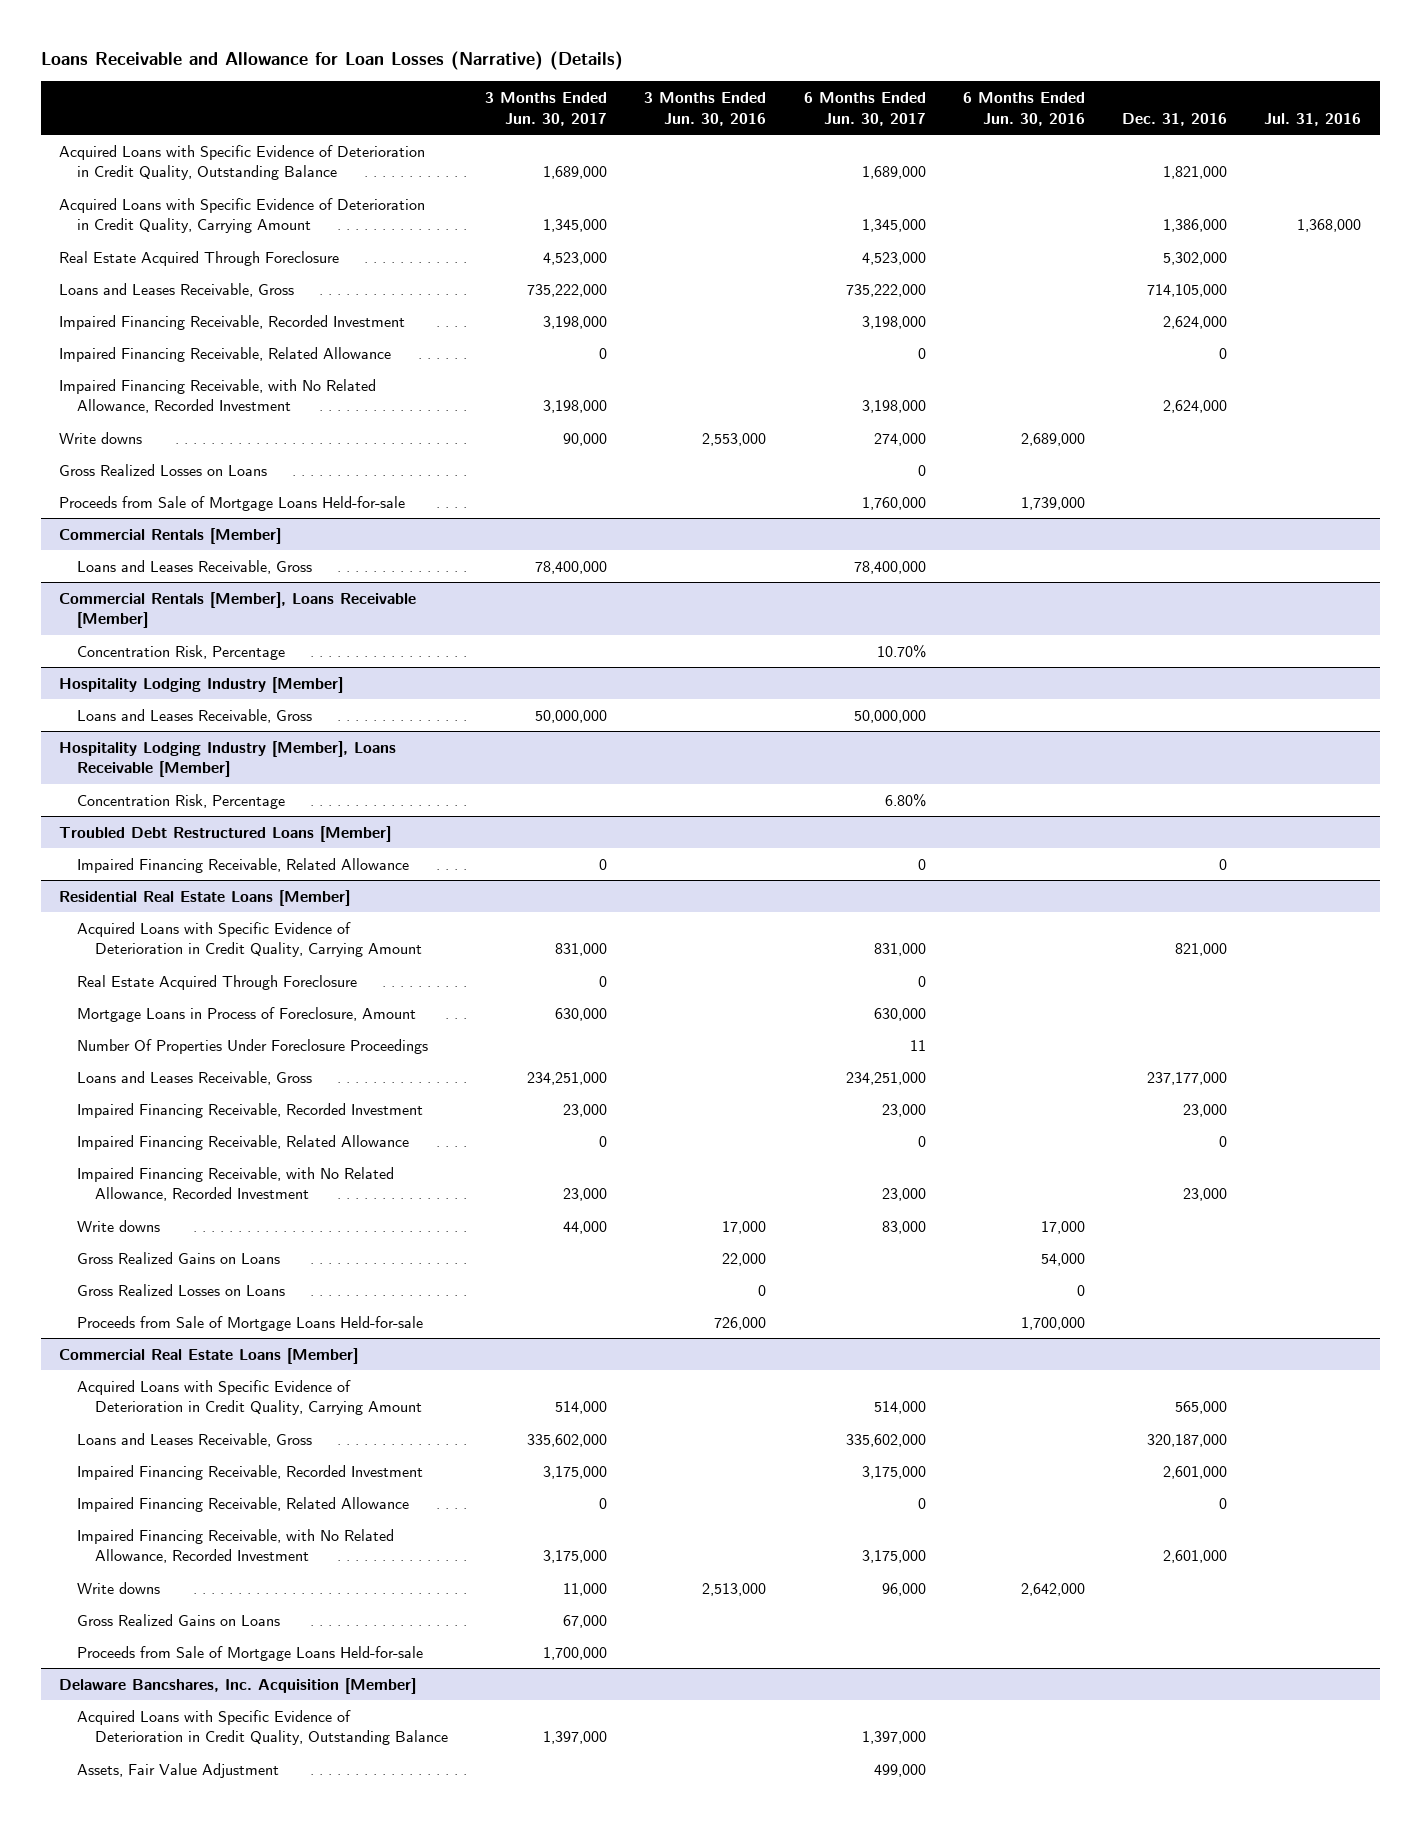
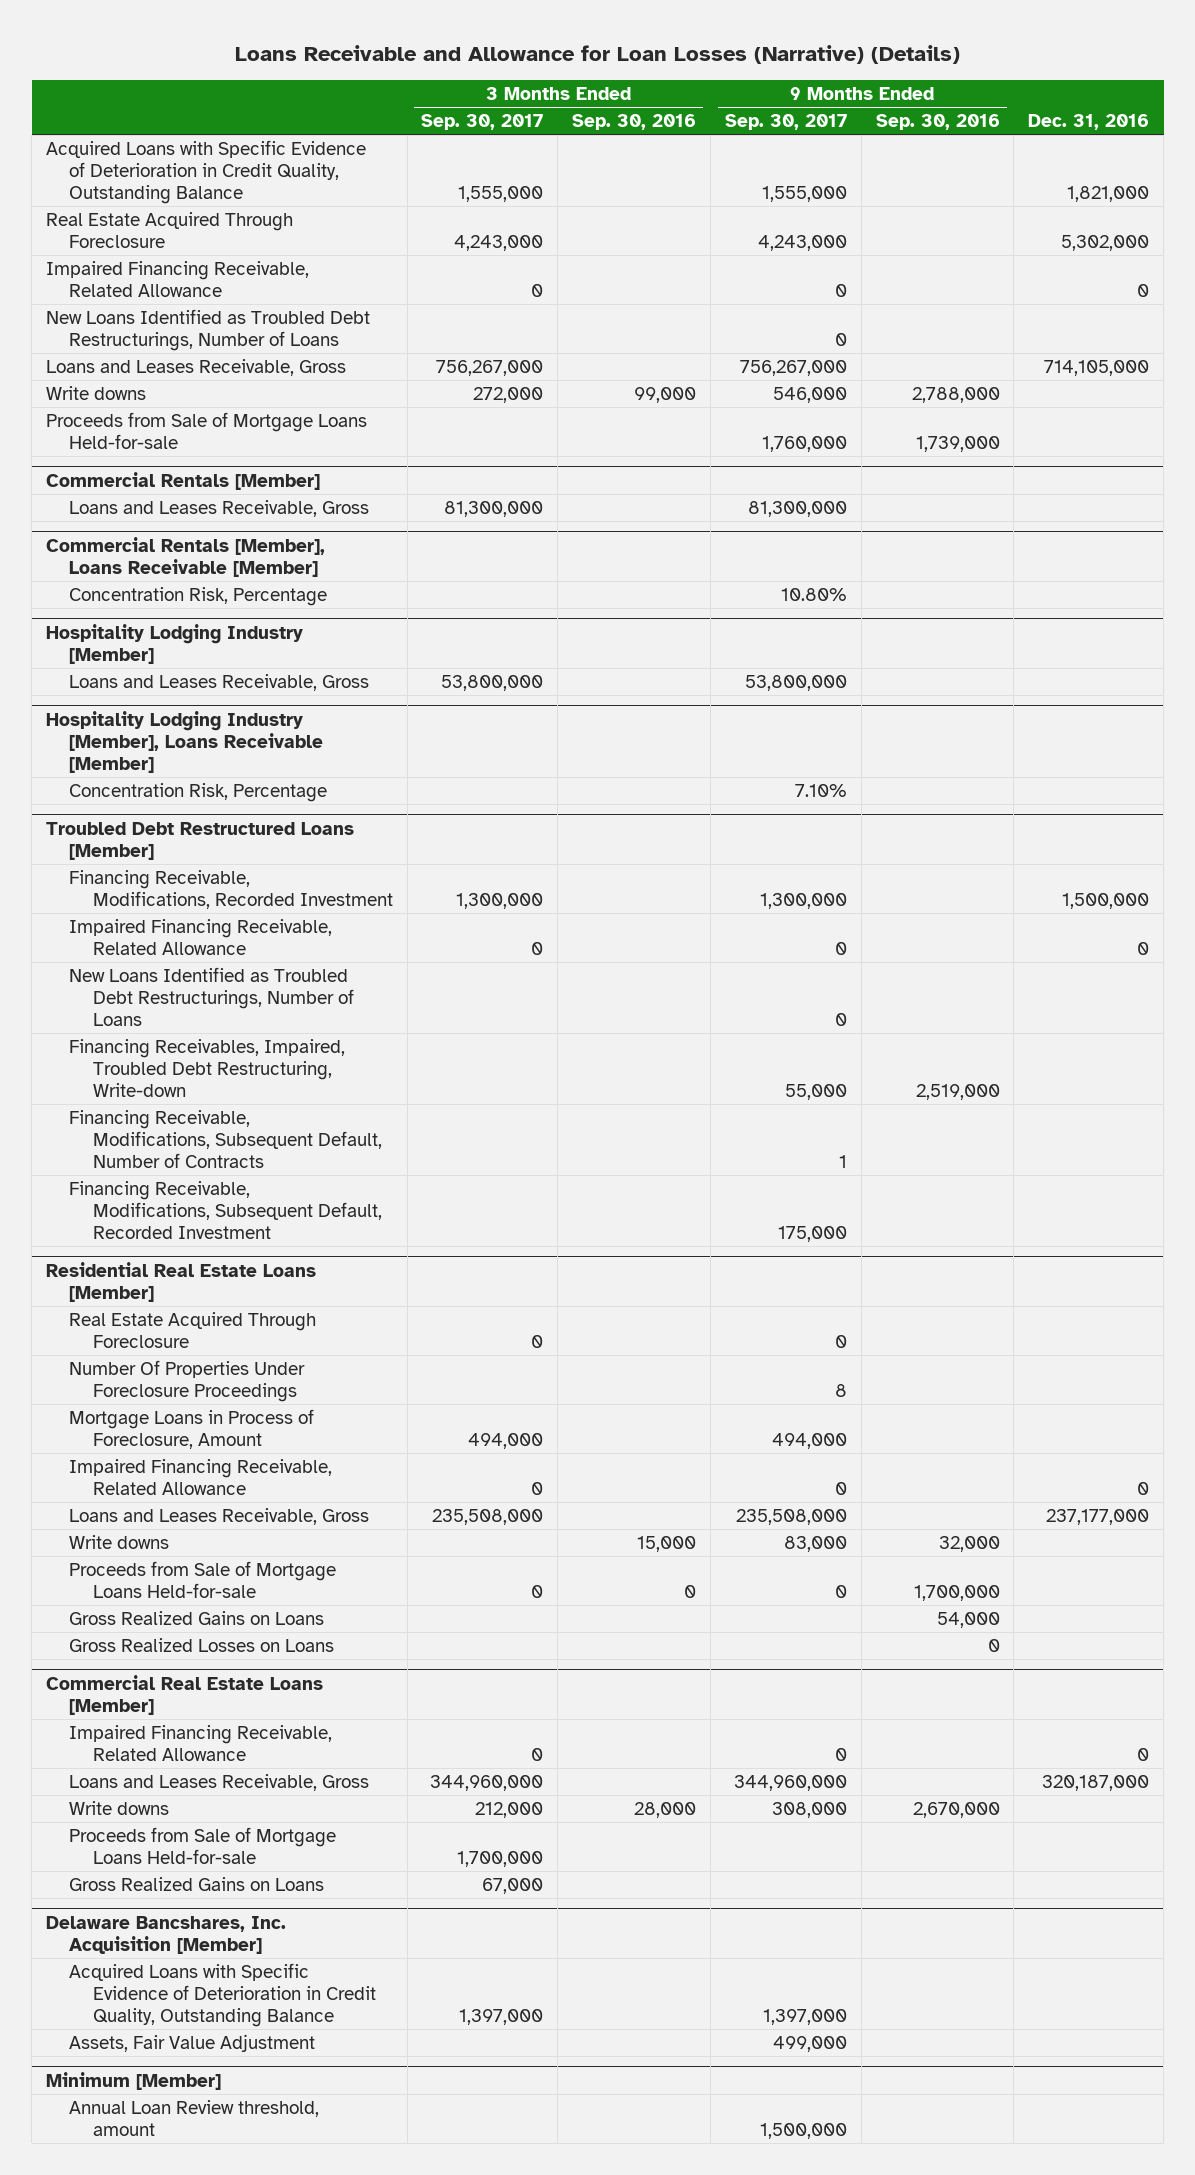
- | 3 Months Ended Jun. 30, 2017 | 3 Months Ended Jun. 30, 2016 | 6 Months Ended Jun. 30, 2017 | 6 Months Ended Jun. 30, 2016 | Dec. 31, 2016 | Jul. 31, 2016
+ | 3 Months Ended Sep. 30, 2017 | 3 Months Ended Sep. 30, 2016 | 9 Months Ended Sep. 30, 2017 | 9 Months Ended Sep. 30, 2016 | Dec. 31, 2016
- Acquired Loans with Specific Evidence of Deterioration in Credit Quality, Carrying Amount | 1,345,000 | | 1,345,000 | | 1,386,000 | 1,368,000
- Impaired Financing Receivable, Recorded Investment | 3,198,000 | | 3,198,000 | | 2,624,000 |
- Impaired Financing Receivable, with No Related Allowance, Recorded Investment | 3,198,000 | | 3,198,000 | | 2,624,000 |
+ New Loans Identified as Troubled Debt Restructurings, Number of Loans | | | 0 | |
moved down: Loans and Leases Receivable, Gross | 756,267,000 | | 756,267,000 | | 714,105,000
- Gross Realized Losses on Loans | | | 0 | | |
@ Troubled Debt Restructured Loans [Member]
+ Financing Receivable, Modifications, Recorded Investment | 1,300,000 | | 1,300,000 | | 1,500,000
+ New Loans Identified as Troubled Debt Restructurings, Number of Loans | | | 0 | |
+ Financing Receivables, Impaired, Troubled Debt Restructuring, Write-down | | | 55,000 | 2,519,000 |
+ Financing Receivable, Modifications, Subsequent Default, Number of Contracts | | | 1 | |
+ Financing Receivable, Modifications, Subsequent Default, Recorded Investment | | | 175,000 | |
@ Residential Real Estate Loans [Member]
- Acquired Loans with Specific Evidence of Deterioration in Credit Quality, Carrying Amount | 831,000 | | 831,000 | | 821,000 |
- Impaired Financing Receivable, Recorded Investment | 23,000 | | 23,000 | | 23,000 |
moved down: Mortgage Loans in Process of Foreclosure, Amount | 494,000 | | 494,000 | |
- Impaired Financing Receivable, with No Related Allowance, Recorded Investment | 23,000 | | 23,000 | | 23,000 |
moved down: Loans and Leases Receivable, Gross | 235,508,000 | | 235,508,000 | | 237,177,000
moved up: Proceeds from Sale of Mortgage Loans Held-for-sale | 0 | 0 | 0 | 1,700,000 |
@ Commercial Real Estate Loans [Member]
- Acquired Loans with Specific Evidence of Deterioration in Credit Quality, Carrying Amount | 514,000 | | 514,000 | | 565,000 |
- Impaired Financing Receivable, Recorded Investment | 3,175,000 | | 3,175,000 | | 2,601,000 |
- Impaired Financing Receivable, with No Related Allowance, Recorded Investment | 3,175,000 | | 3,175,000 | | 2,601,000 |
moved down: Loans and Leases Receivable, Gross | 344,960,000 | | 344,960,000 | | 320,187,000
moved down: Gross Realized Gains on Loans | 67,000 | | | |
+ Minimum [Member]
+ Annual Loan Review threshold, amount | | | 1,500,000 | |

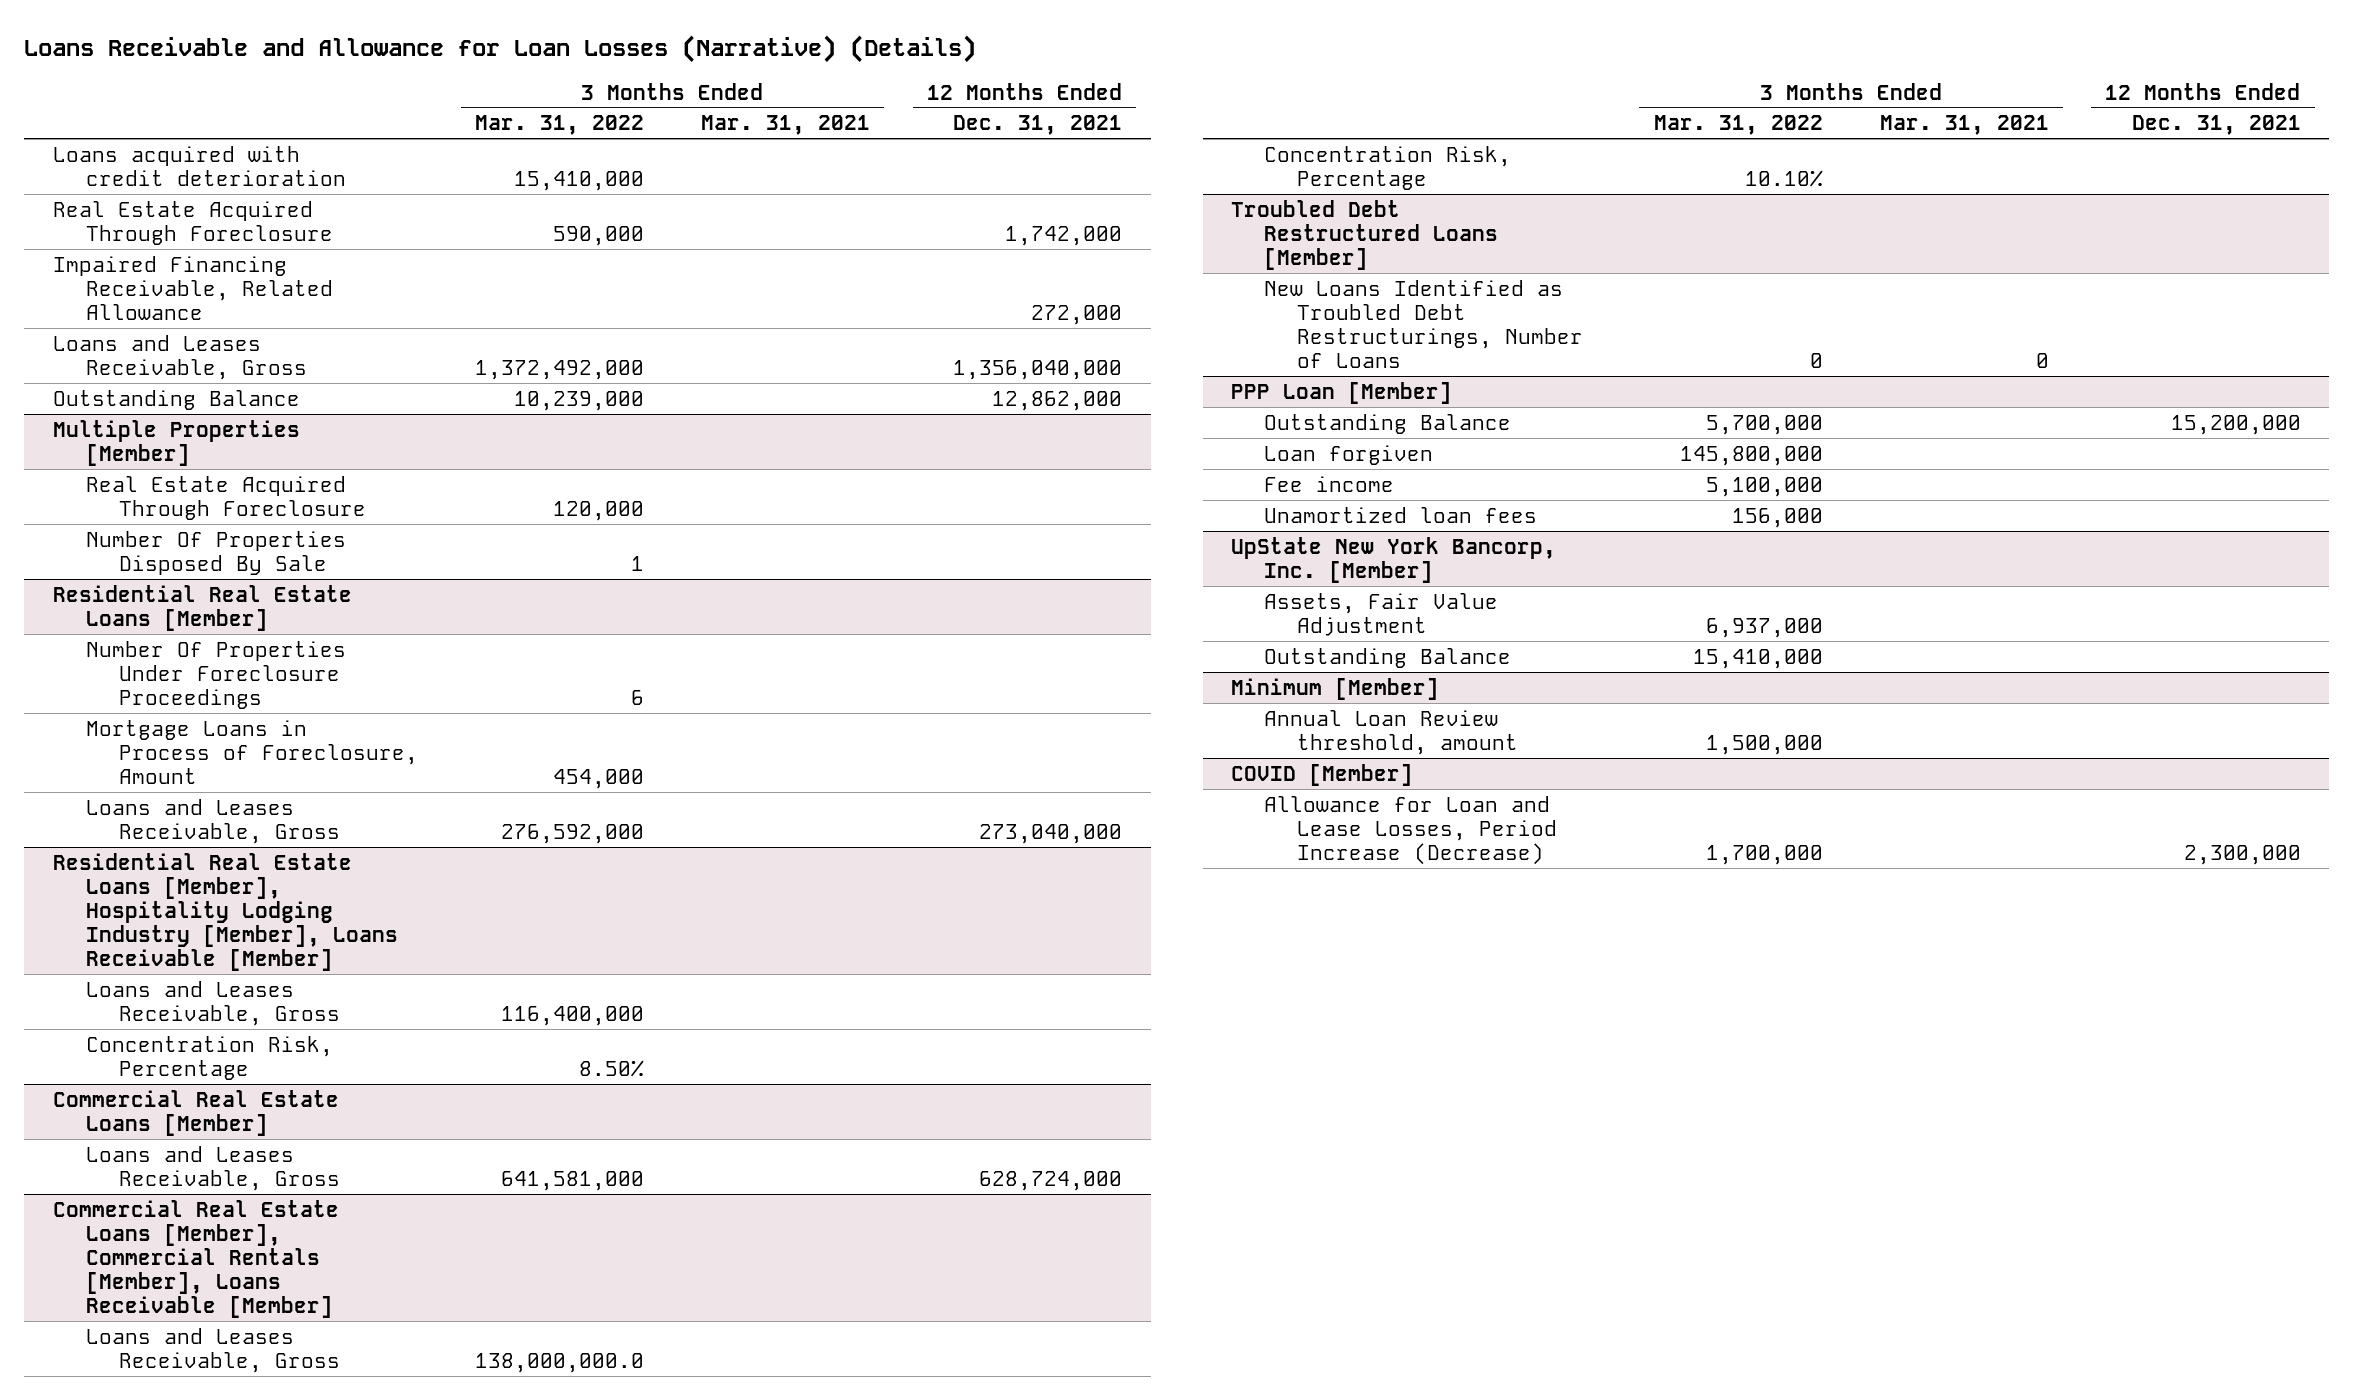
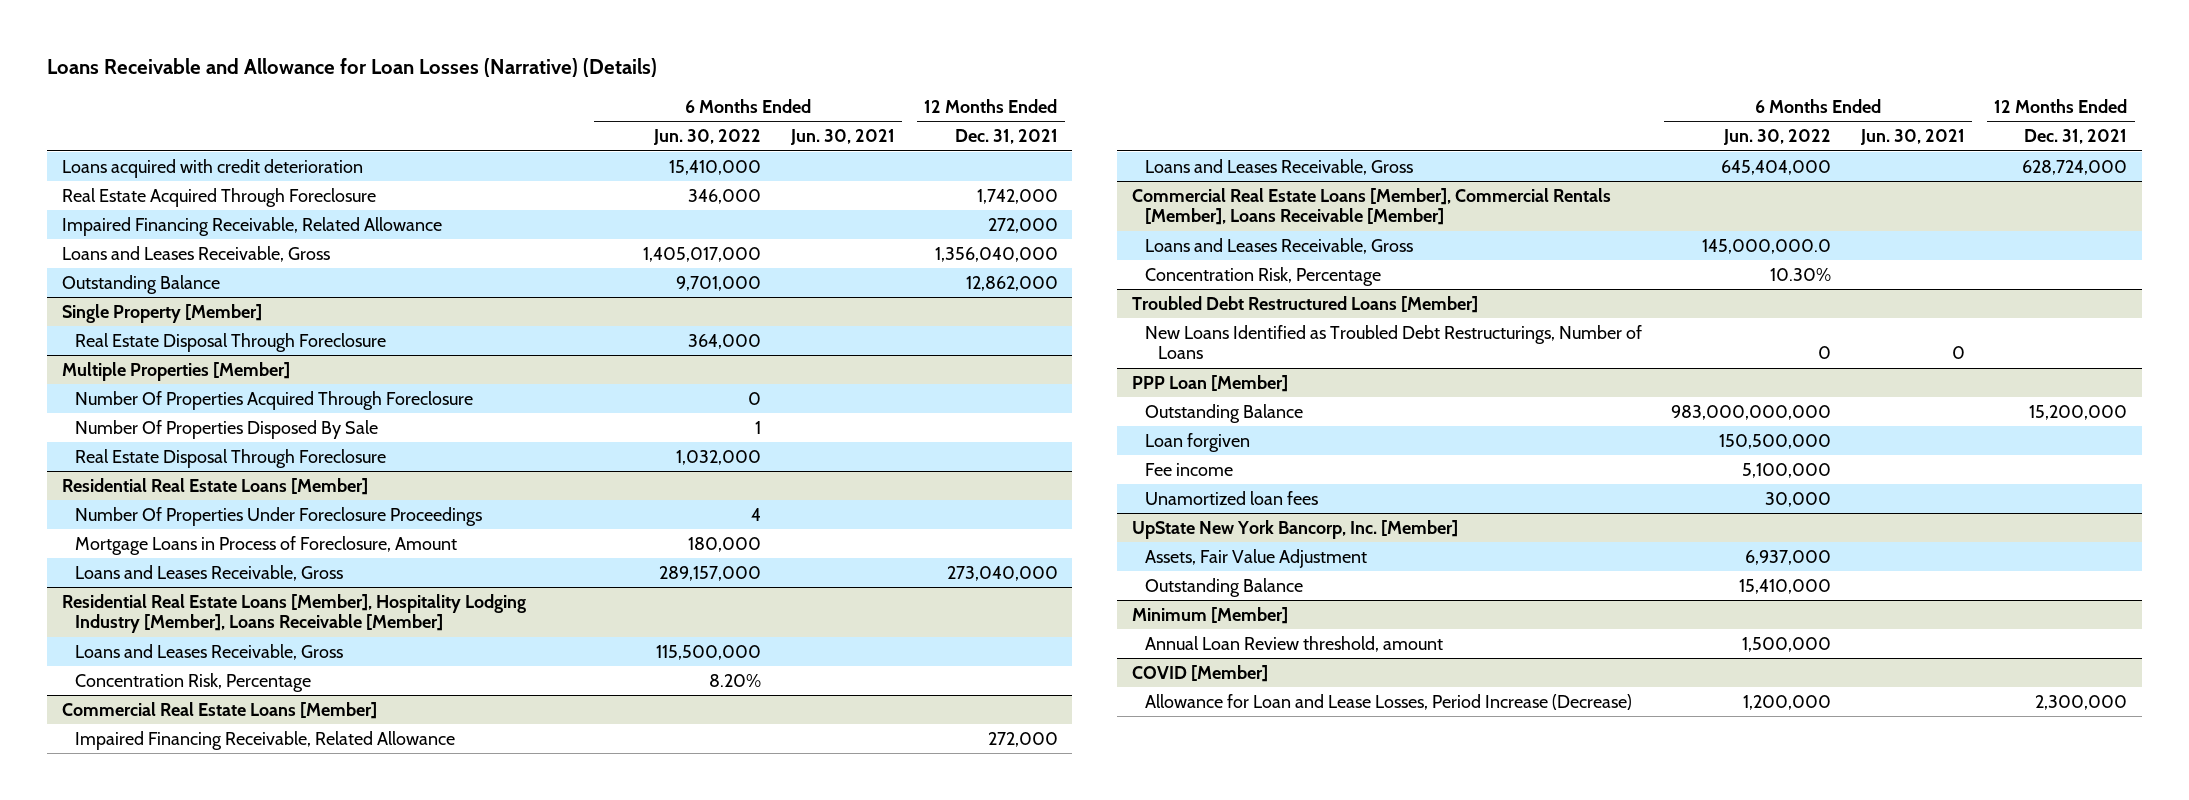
- | 3 Months Ended Mar. 31, 2022 | 3 Months Ended Mar. 31, 2021 | 12 Months Ended Dec. 31, 2021
+ | 6 Months Ended Jun. 30, 2022 | 6 Months Ended Jun. 30, 2021 | 12 Months Ended Dec. 31, 2021
+ Single Property [Member]
+ Real Estate Disposal Through Foreclosure | 364,000 | |
@ Multiple Properties [Member]
- Real Estate Acquired Through Foreclosure | 120,000 | |
+ Number Of Properties Acquired Through Foreclosure | 0 | |
+ Real Estate Disposal Through Foreclosure | 1,032,000 | |
@ Commercial Real Estate Loans [Member]
+ Impaired Financing Receivable, Related Allowance | | | 272,000

